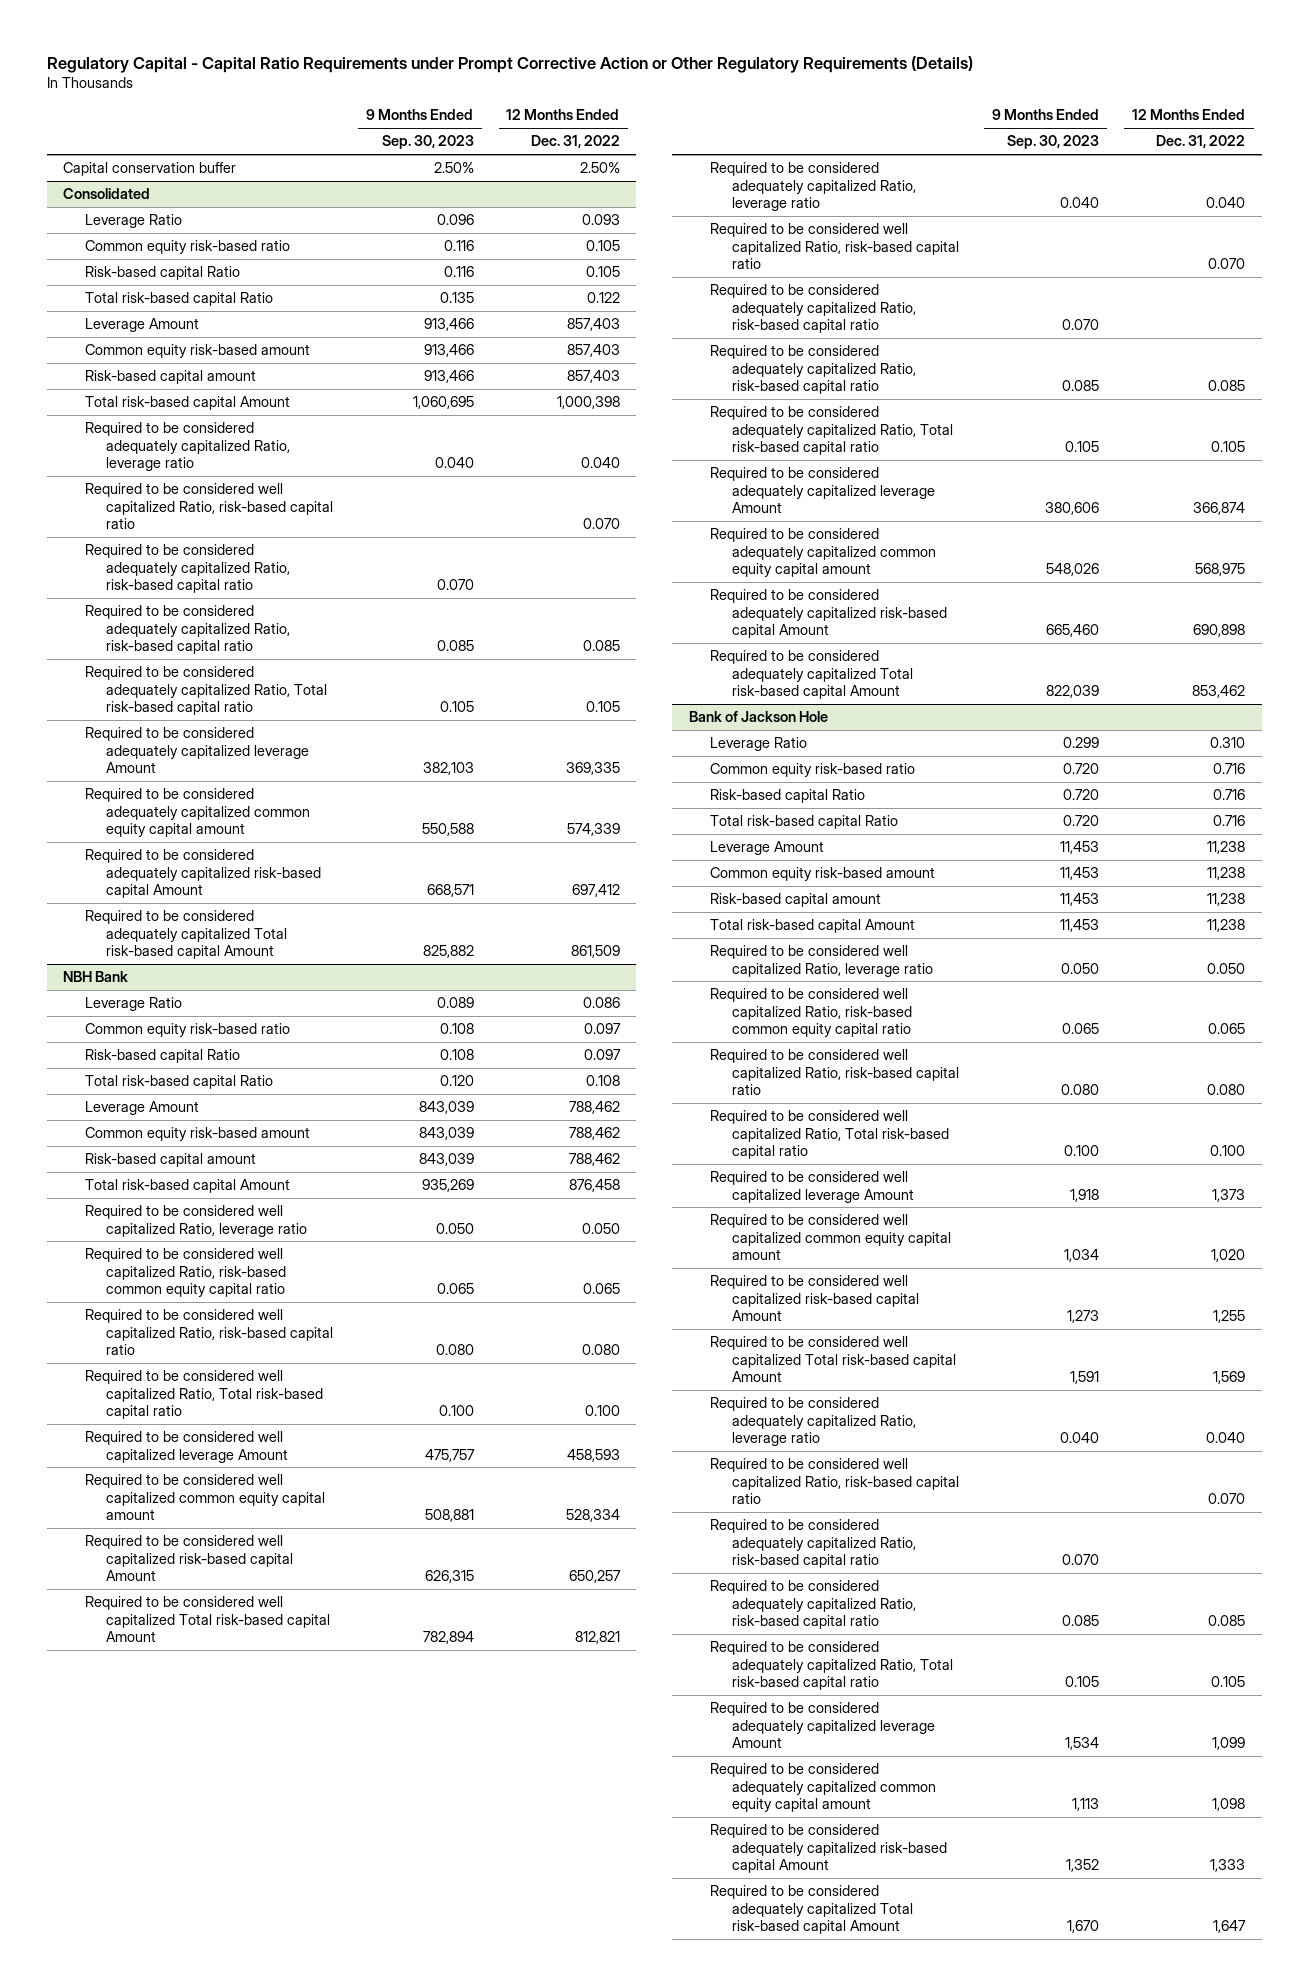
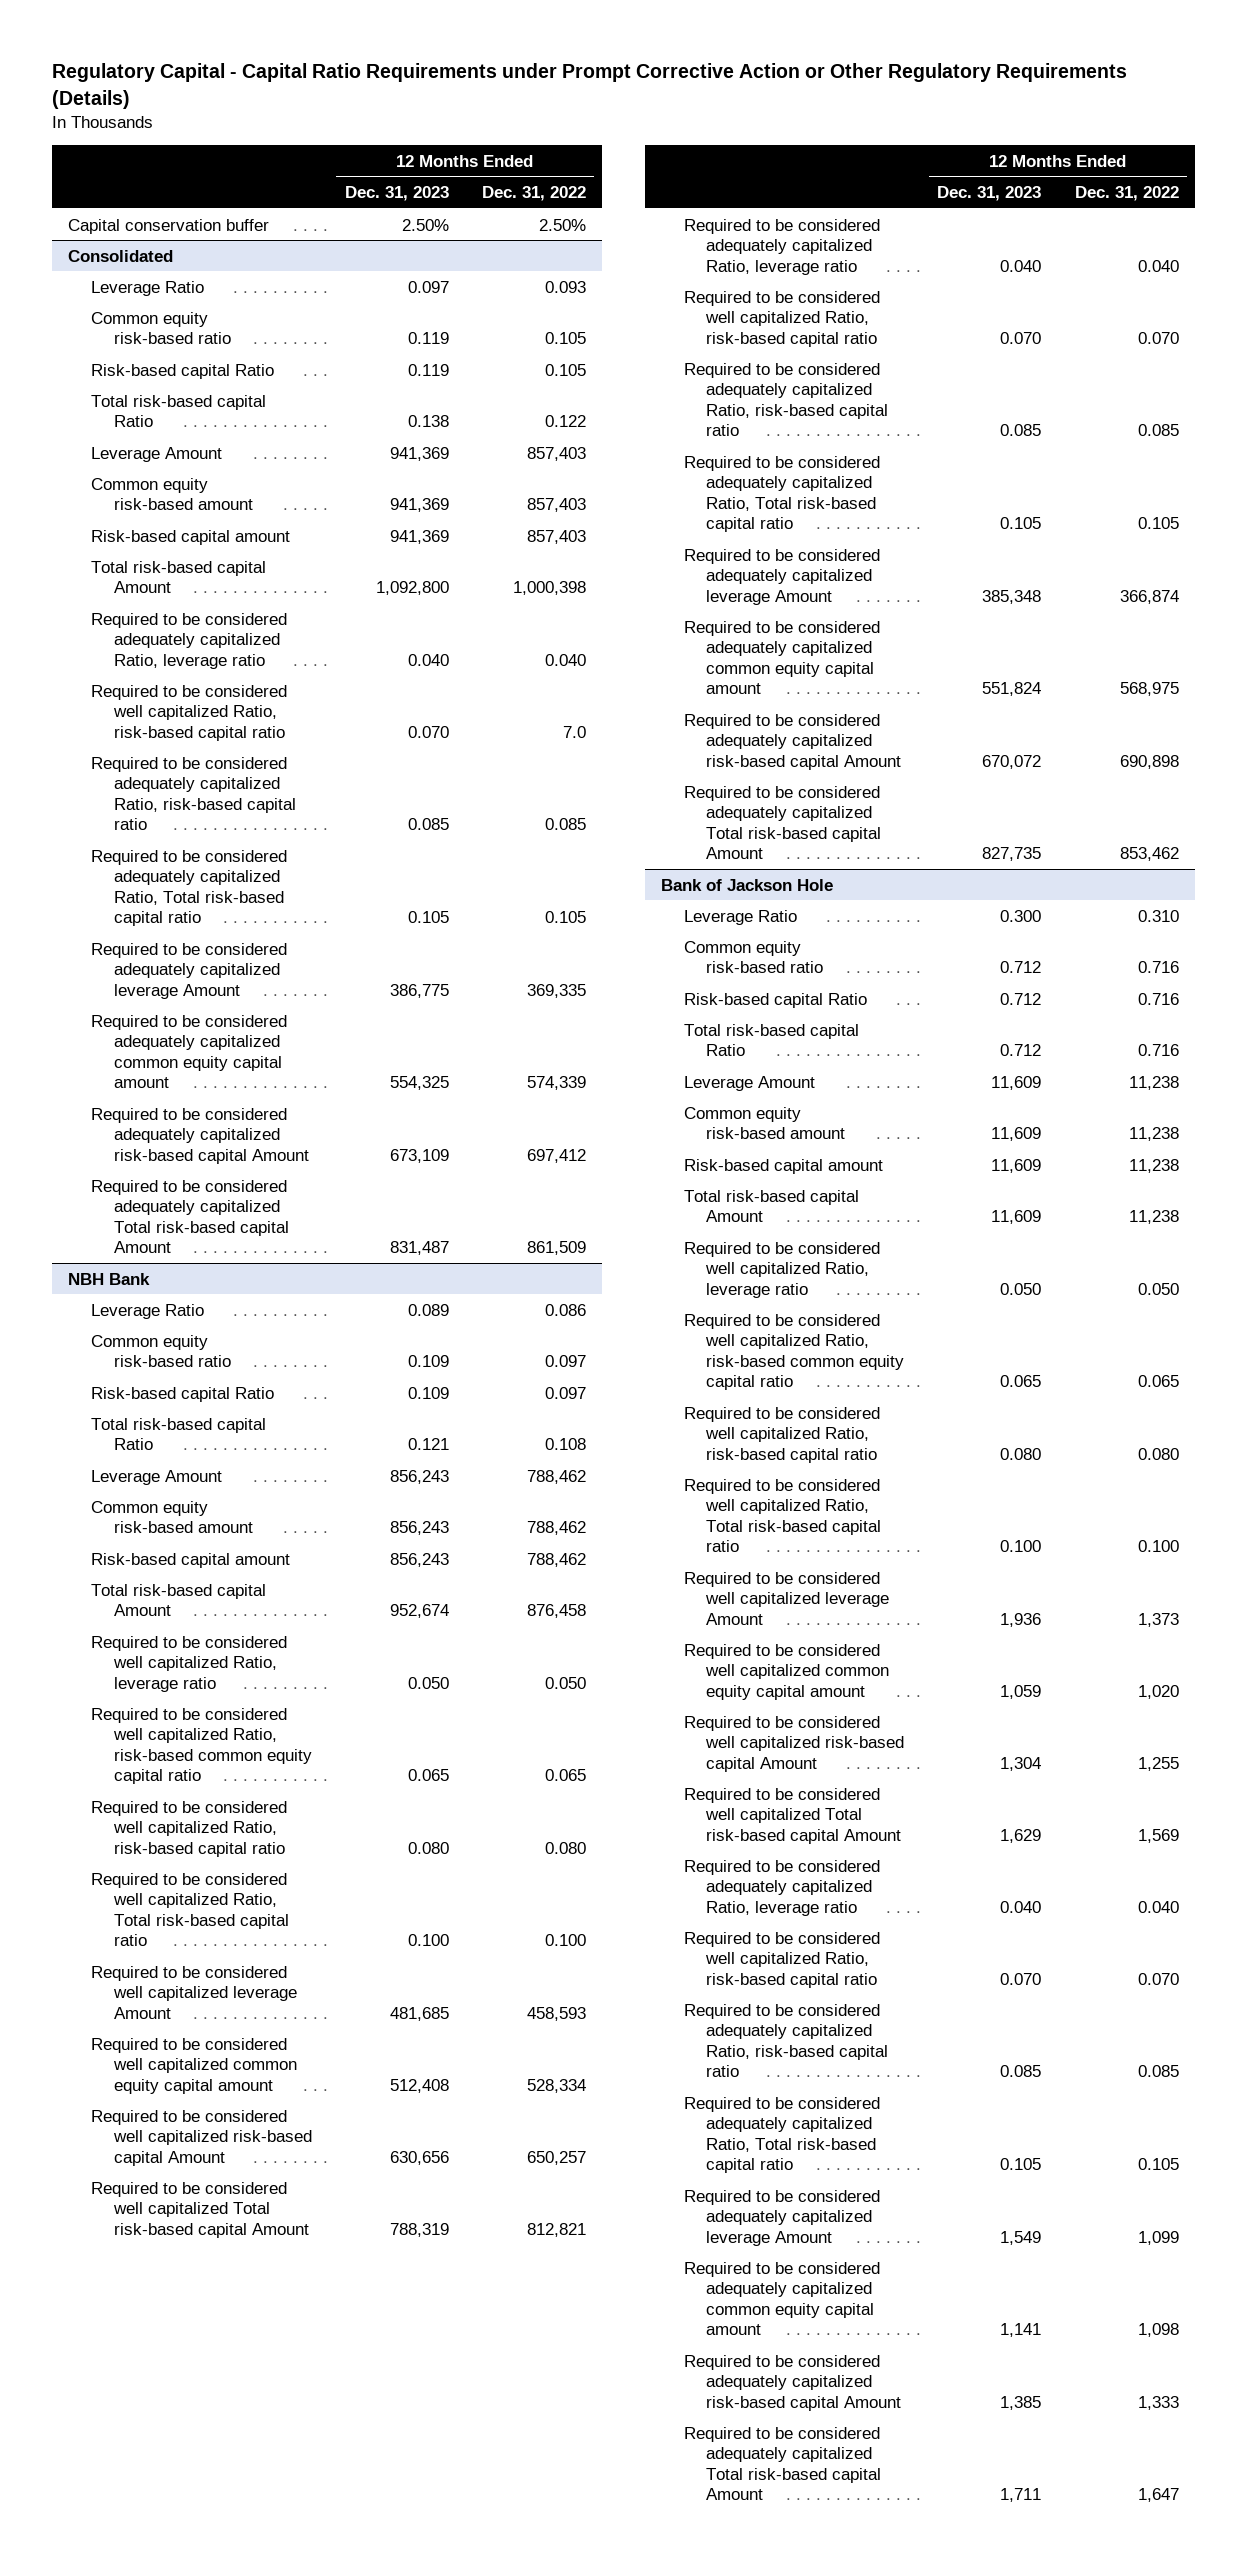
- | 9 Months Ended Sep. 30, 2023 | 12 Months Ended Dec. 31, 2022
+ | 12 Months Ended Dec. 31, 2023 | 12 Months Ended Dec. 31, 2022
@ Consolidated
- Required to be considered well capitalized Ratio, risk-based capital ratio | | 0.070
- Required to be considered adequately capitalized Ratio, risk-based capital ratio | 0.070 |
+ Required to be considered well capitalized Ratio, risk-based capital ratio | 0.070 | 7.0
@ NBH Bank
- Required to be considered adequately capitalized Ratio, risk-based capital ratio | 0.070 |
@ Bank of Jackson Hole
- Required to be considered adequately capitalized Ratio, risk-based capital ratio | 0.070 |

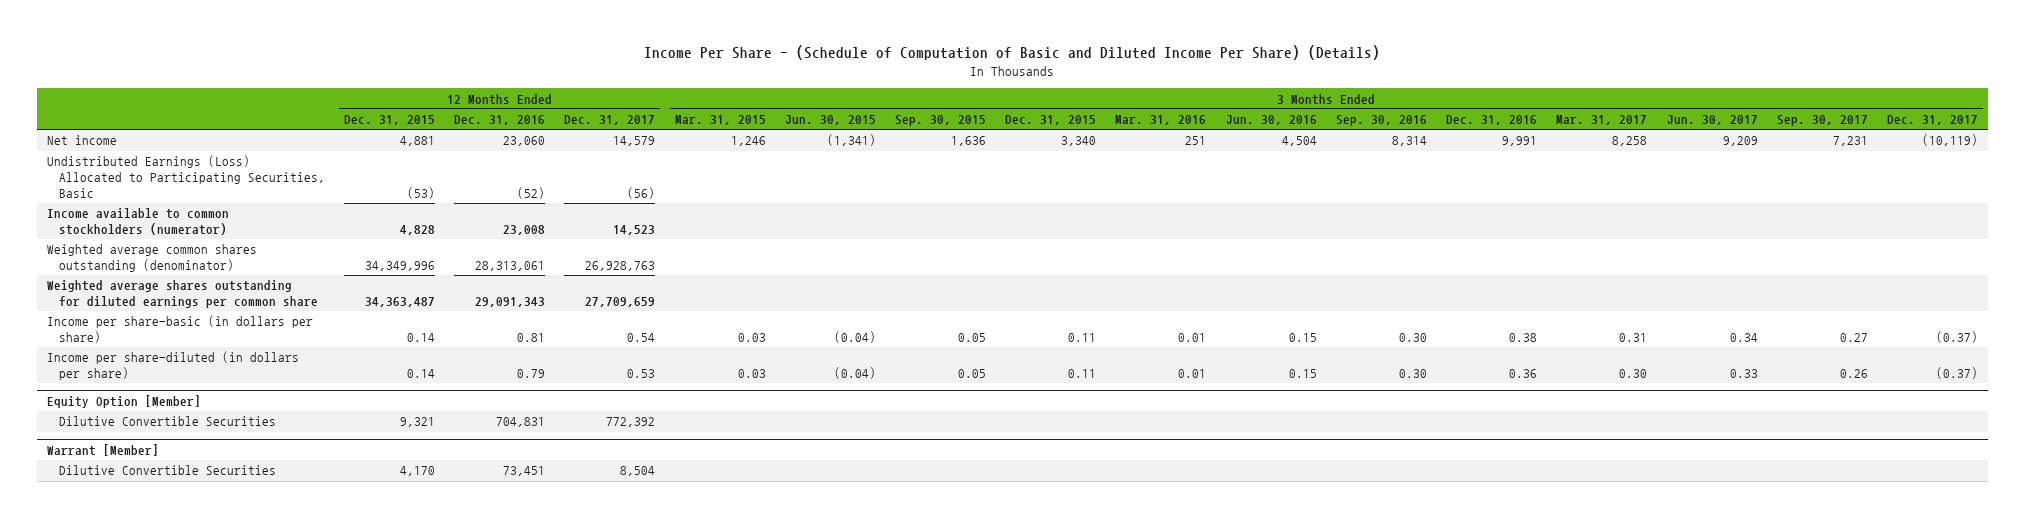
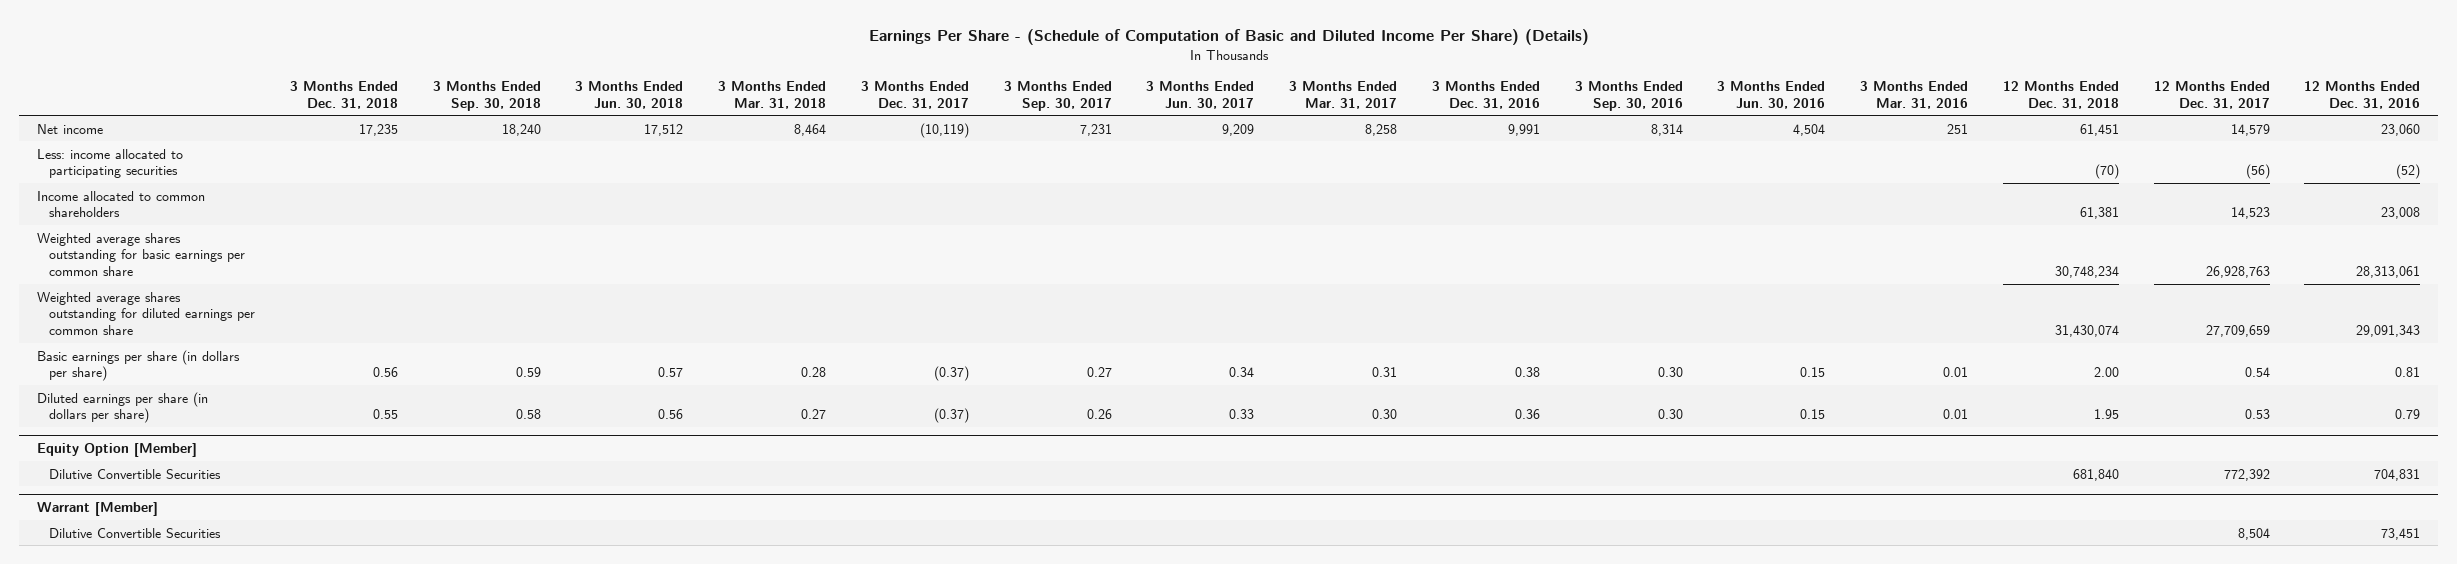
- Income Per Share - (Schedule of Computation of Basic and Diluted Income Per Share) (Details)
+ Earnings Per Share - (Schedule of Computation of Basic and Diluted Income Per Share) (Details)
- | 12 Months Ended Dec. 31, 2015 | 12 Months Ended Dec. 31, 2016 | 12 Months Ended Dec. 31, 2017 | 3 Months Ended Mar. 31, 2015 | 3 Months Ended Jun. 30, 2015 | 3 Months Ended Sep. 30, 2015 | 3 Months Ended Dec. 31, 2015 | 3 Months Ended Mar. 31, 2016 | 3 Months Ended Jun. 30, 2016 | 3 Months Ended Sep. 30, 2016 | 3 Months Ended Dec. 31, 2016 | 3 Months Ended Mar. 31, 2017 | 3 Months Ended Jun. 30, 2017 | 3 Months Ended Sep. 30, 2017 | 3 Months Ended Dec. 31, 2017
+ | 3 Months Ended Dec. 31, 2018 | 3 Months Ended Sep. 30, 2018 | 3 Months Ended Jun. 30, 2018 | 3 Months Ended Mar. 31, 2018 | 3 Months Ended Dec. 31, 2017 | 3 Months Ended Sep. 30, 2017 | 3 Months Ended Jun. 30, 2017 | 3 Months Ended Mar. 31, 2017 | 3 Months Ended Dec. 31, 2016 | 3 Months Ended Sep. 30, 2016 | 3 Months Ended Jun. 30, 2016 | 3 Months Ended Mar. 31, 2016 | 12 Months Ended Dec. 31, 2018 | 12 Months Ended Dec. 31, 2017 | 12 Months Ended Dec. 31, 2016
- Undistributed Earnings (Loss) Allocated to Participating Securities, Basic | (53) | (52) | (56) | | | | | | | | | | | |
- Income available to common stockholders (numerator) | 4,828 | 23,008 | 14,523 | | | | | | | | | | | |
- Weighted average common shares outstanding (denominator) | 34,349,996 | 28,313,061 | 26,928,763 | | | | | | | | | | | |
+ Less: income allocated to participating securities | | | | | | | | | | | | | (70) | (56) | (52)
+ Income allocated to common shareholders | | | | | | | | | | | | | 61,381 | 14,523 | 23,008
+ Weighted average shares outstanding for basic earnings per common share | | | | | | | | | | | | | 30,748,234 | 26,928,763 | 28,313,061
- Income per share-basic (in dollars per share) | 0.14 | 0.81 | 0.54 | 0.03 | (0.04) | 0.05 | 0.11 | 0.01 | 0.15 | 0.30 | 0.38 | 0.31 | 0.34 | 0.27 | (0.37)
- Income per share-diluted (in dollars per share) | 0.14 | 0.79 | 0.53 | 0.03 | (0.04) | 0.05 | 0.11 | 0.01 | 0.15 | 0.30 | 0.36 | 0.30 | 0.33 | 0.26 | (0.37)
+ Basic earnings per share (in dollars per share) | 0.56 | 0.59 | 0.57 | 0.28 | (0.37) | 0.27 | 0.34 | 0.31 | 0.38 | 0.30 | 0.15 | 0.01 | 2.00 | 0.54 | 0.81
+ Diluted earnings per share (in dollars per share) | 0.55 | 0.58 | 0.56 | 0.27 | (0.37) | 0.26 | 0.33 | 0.30 | 0.36 | 0.30 | 0.15 | 0.01 | 1.95 | 0.53 | 0.79

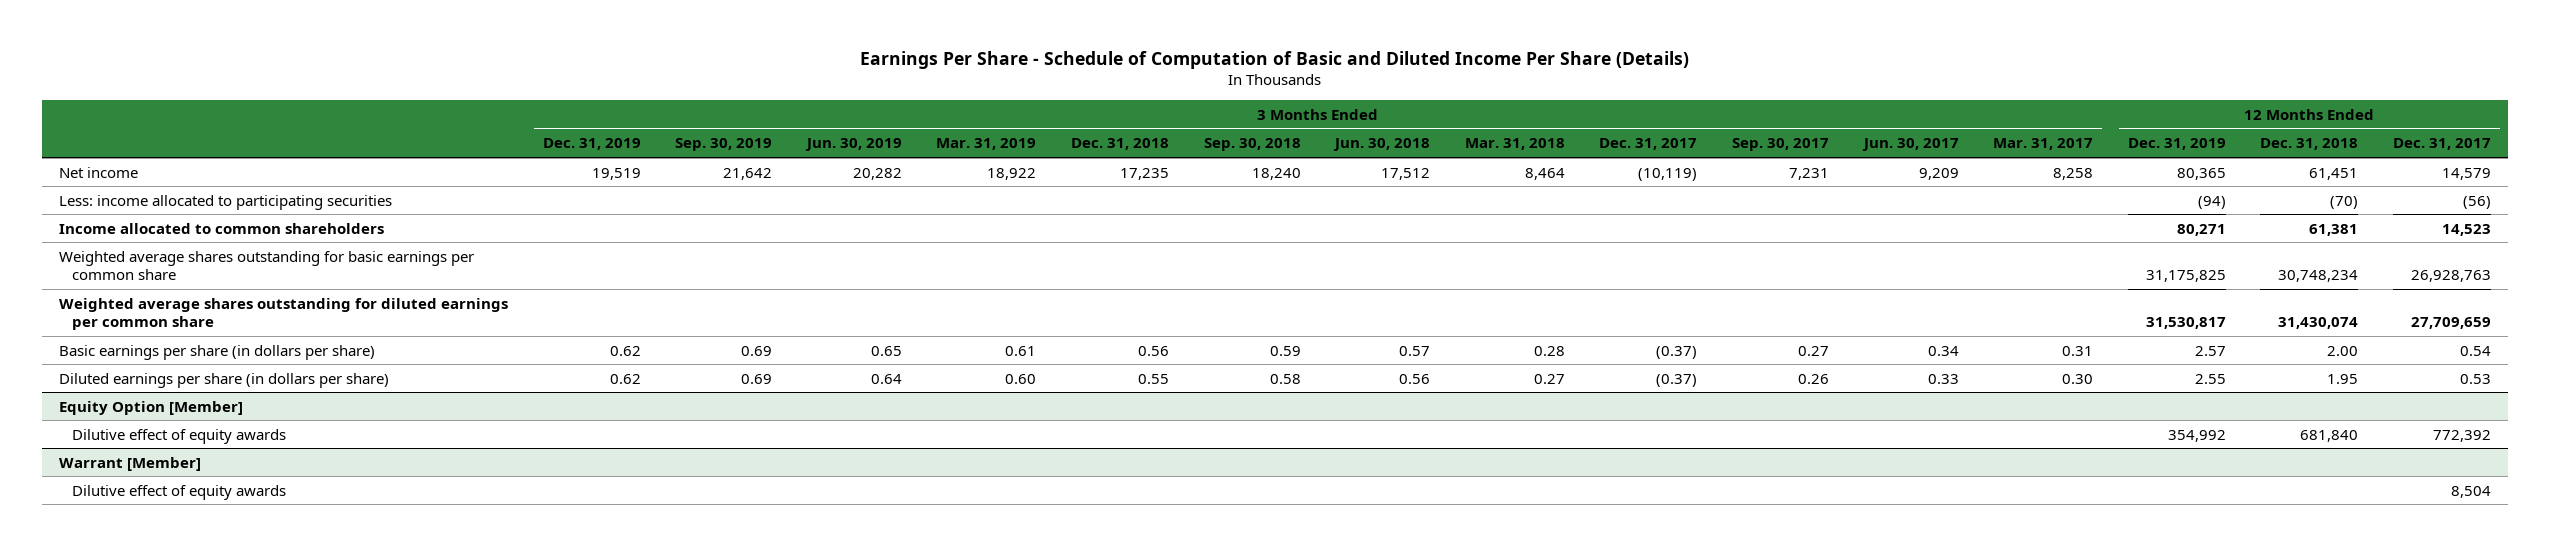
- Earnings Per Share - (Schedule of Computation of Basic and Diluted Income Per Share) (Details)
+ Earnings Per Share - Schedule of Computation of Basic and Diluted Income Per Share (Details)
- | 3 Months Ended Dec. 31, 2018 | 3 Months Ended Sep. 30, 2018 | 3 Months Ended Jun. 30, 2018 | 3 Months Ended Mar. 31, 2018 | 3 Months Ended Dec. 31, 2017 | 3 Months Ended Sep. 30, 2017 | 3 Months Ended Jun. 30, 2017 | 3 Months Ended Mar. 31, 2017 | 3 Months Ended Dec. 31, 2016 | 3 Months Ended Sep. 30, 2016 | 3 Months Ended Jun. 30, 2016 | 3 Months Ended Mar. 31, 2016 | 12 Months Ended Dec. 31, 2018 | 12 Months Ended Dec. 31, 2017 | 12 Months Ended Dec. 31, 2016
+ | 3 Months Ended Dec. 31, 2019 | 3 Months Ended Sep. 30, 2019 | 3 Months Ended Jun. 30, 2019 | 3 Months Ended Mar. 31, 2019 | 3 Months Ended Dec. 31, 2018 | 3 Months Ended Sep. 30, 2018 | 3 Months Ended Jun. 30, 2018 | 3 Months Ended Mar. 31, 2018 | 3 Months Ended Dec. 31, 2017 | 3 Months Ended Sep. 30, 2017 | 3 Months Ended Jun. 30, 2017 | 3 Months Ended Mar. 31, 2017 | 12 Months Ended Dec. 31, 2019 | 12 Months Ended Dec. 31, 2018 | 12 Months Ended Dec. 31, 2017
@ Equity Option [Member]
- Dilutive Convertible Securities | | | | | | | | | | | | | 681,840 | 772,392 | 704,831
+ Dilutive effect of equity awards | | | | | | | | | | | | | 354,992 | 681,840 | 772,392
@ Warrant [Member]
- Dilutive Convertible Securities | | | | | | | | | | | | | | 8,504 | 73,451
+ Dilutive effect of equity awards | | | | | | | | | | | | | | | 8,504

